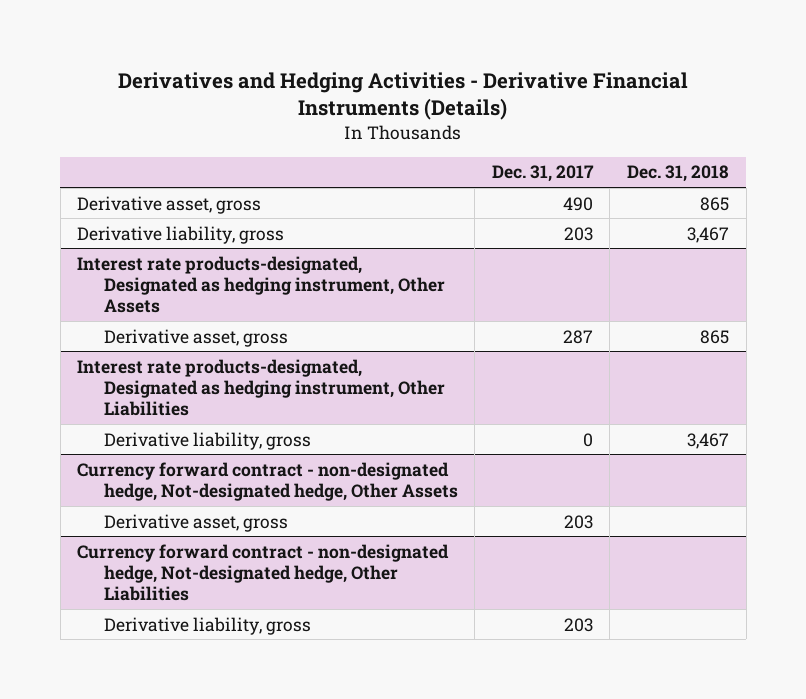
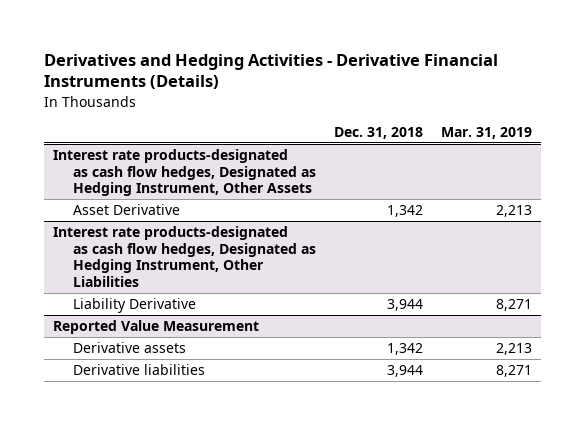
- | Dec. 31, 2017 | Dec. 31, 2018
+ | Dec. 31, 2018 | Mar. 31, 2019
- Derivative asset, gross | 490 | 865
- Derivative liability, gross | 203 | 3,467
- Interest rate products-designated, Designated as hedging instrument, Other Assets
- Derivative asset, gross | 287 | 865
- Interest rate products-designated, Designated as hedging instrument, Other Liabilities
- Derivative liability, gross | 0 | 3,467
- Currency forward contract - non-designated hedge, Not-designated hedge, Other Assets
- Derivative asset, gross | 203 |
- Currency forward contract - non-designated hedge, Not-designated hedge, Other Liabilities
- Derivative liability, gross | 203 |
+ Interest rate products-designated as cash flow hedges, Designated as Hedging Instrument, Other Assets
+ Asset Derivative | 1,342 | 2,213
+ Interest rate products-designated as cash flow hedges, Designated as Hedging Instrument, Other Liabilities
+ Liability Derivative | 3,944 | 8,271
+ Reported Value Measurement
+ Derivative assets | 1,342 | 2,213
+ Derivative liabilities | 3,944 | 8,271

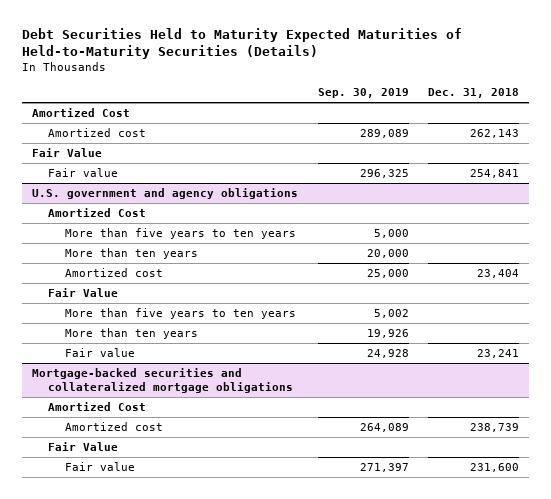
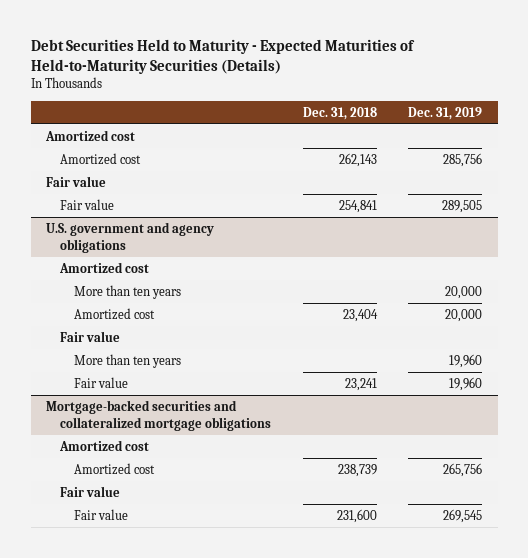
- Debt Securities Held to Maturity Expected Maturities of Held-to-Maturity Securities (Details)
+ Debt Securities Held to Maturity - Expected Maturities of Held-to-Maturity Securities (Details)
- | Sep. 30, 2019 | Dec. 31, 2018
+ | Dec. 31, 2018 | Dec. 31, 2019
- Amortized Cost
+ Amortized cost
- Fair Value
+ Fair value
@ U.S. government and agency obligations
- Amortized Cost
- More than five years to ten years | 5,000 |
+ Amortized cost
- Fair Value
- More than five years to ten years | 5,002 |
+ Fair value
@ Mortgage-backed securities and collateralized mortgage obligations
- Amortized Cost
+ Amortized cost
- Fair Value
+ Fair value

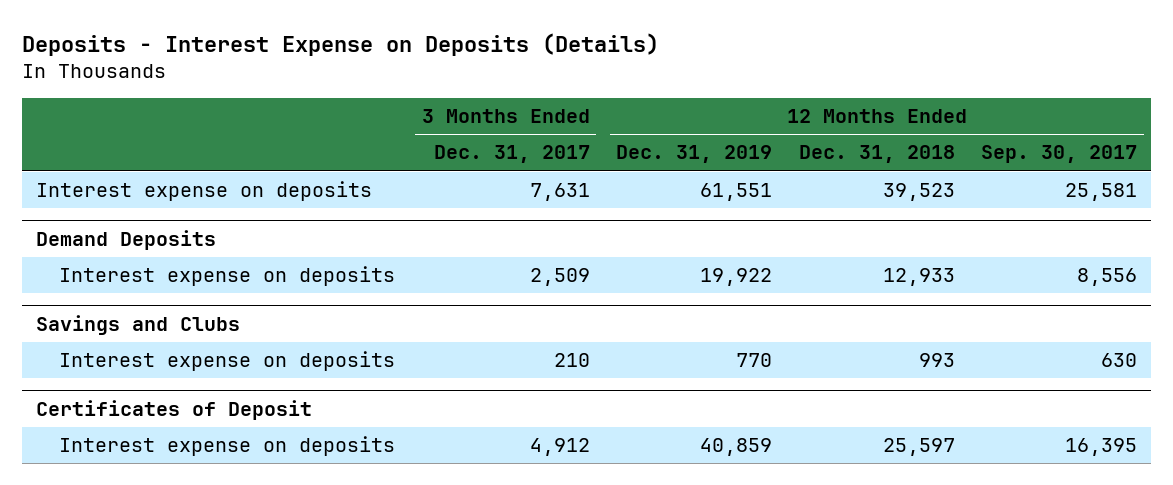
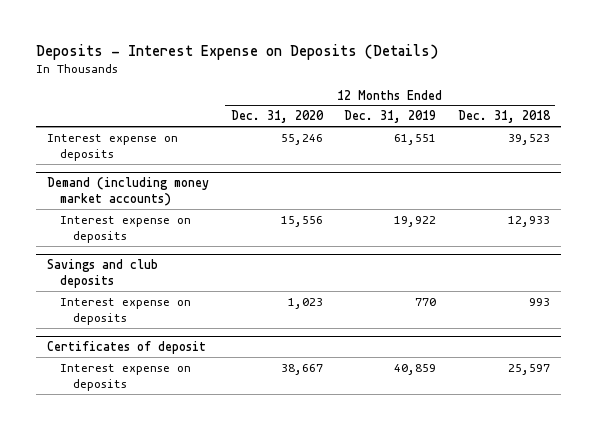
- | 3 Months Ended Dec. 31, 2017 | 12 Months Ended Dec. 31, 2019 | 12 Months Ended Dec. 31, 2018 | 12 Months Ended Sep. 30, 2017
+ | 12 Months Ended Dec. 31, 2020 | 12 Months Ended Dec. 31, 2019 | 12 Months Ended Dec. 31, 2018
- Demand Deposits
+ Demand (including money market accounts)
- Savings and Clubs
+ Savings and club deposits
- Certificates of Deposit
+ Certificates of deposit

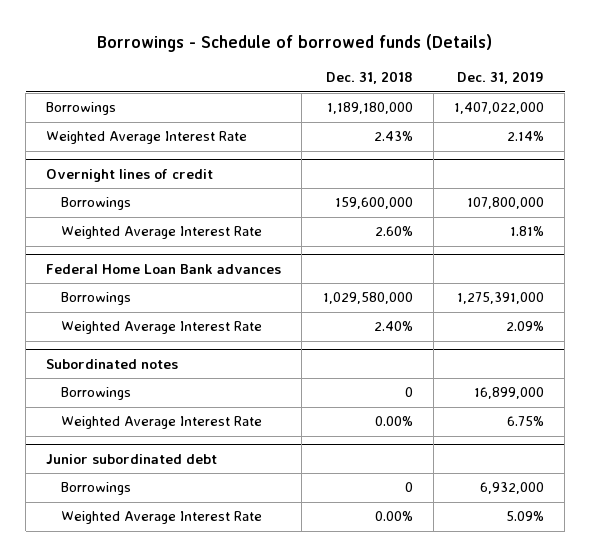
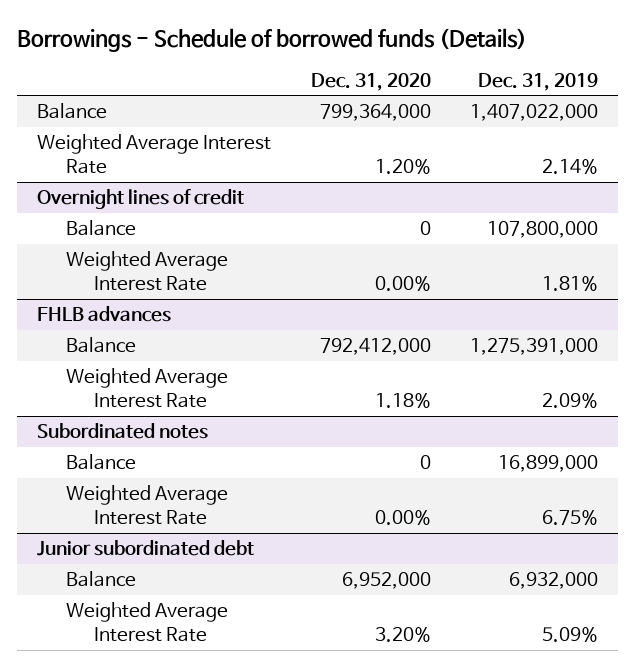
- | Dec. 31, 2018 | Dec. 31, 2019
+ | Dec. 31, 2020 | Dec. 31, 2019
- Borrowings | 1,189,180,000 | 1,407,022,000
+ Balance | 799,364,000 | 1,407,022,000
@ Overnight lines of credit
- Borrowings | 159,600,000 | 107,800,000
+ Balance | 0 | 107,800,000
- Federal Home Loan Bank advances
- Borrowings | 1,029,580,000 | 1,275,391,000
+ FHLB advances
+ Balance | 792,412,000 | 1,275,391,000
@ Subordinated notes
- Borrowings | 0 | 16,899,000
+ Balance | 0 | 16,899,000
@ Junior subordinated debt
- Borrowings | 0 | 6,932,000
+ Balance | 6,952,000 | 6,932,000

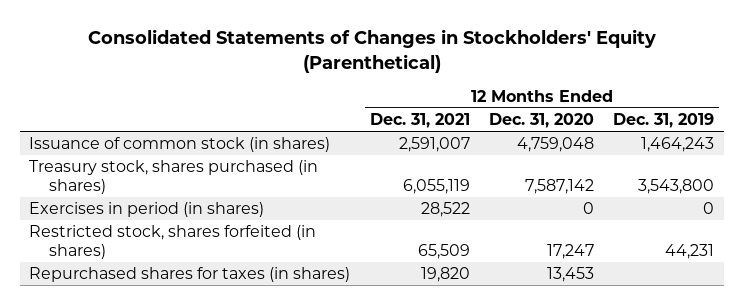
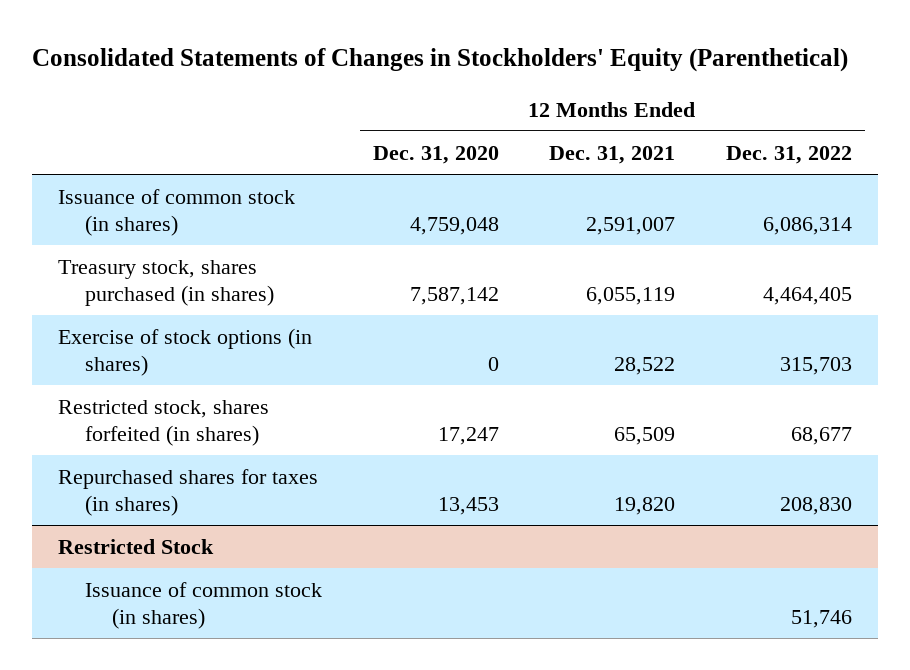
- | 12 Months Ended Dec. 31, 2021 | 12 Months Ended Dec. 31, 2020 | 12 Months Ended Dec. 31, 2019
+ | 12 Months Ended Dec. 31, 2020 | 12 Months Ended Dec. 31, 2021 | 12 Months Ended Dec. 31, 2022
- Exercises in period (in shares) | 28,522 | 0 | 0
+ Exercise of stock options (in shares) | 0 | 28,522 | 315,703
+ Restricted Stock
+ Issuance of common stock (in shares) | | | 51,746

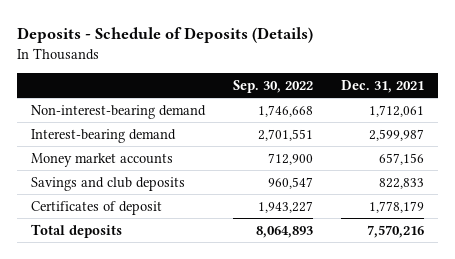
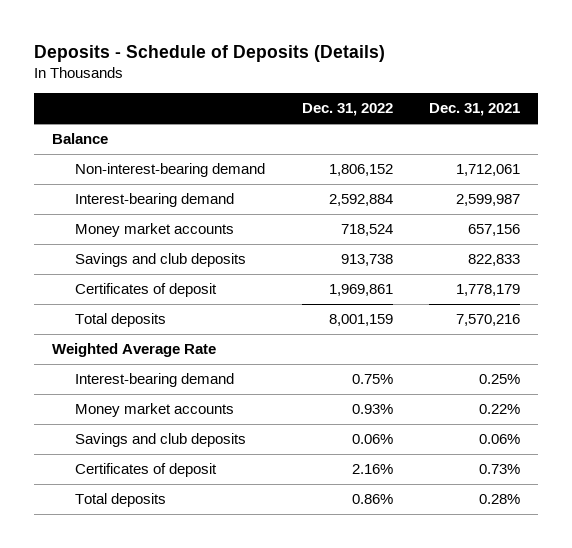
- | Sep. 30, 2022 | Dec. 31, 2021
+ | Dec. 31, 2022 | Dec. 31, 2021
+ Balance
+ Weighted Average Rate
+ Interest-bearing demand | 0.75% | 0.25%
+ Money market accounts | 0.93% | 0.22%
+ Savings and club deposits | 0.06% | 0.06%
+ Certificates of deposit | 2.16% | 0.73%
+ Total deposits | 0.86% | 0.28%

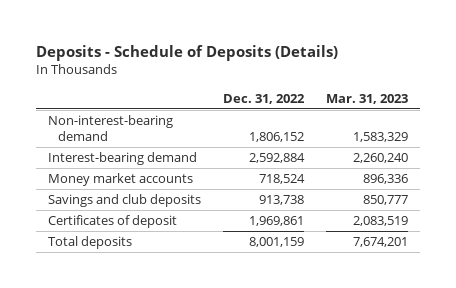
- | Dec. 31, 2022 | Dec. 31, 2021
+ | Dec. 31, 2022 | Mar. 31, 2023
- Balance
- Weighted Average Rate
- Interest-bearing demand | 0.75% | 0.25%
- Money market accounts | 0.93% | 0.22%
- Savings and club deposits | 0.06% | 0.06%
- Certificates of deposit | 2.16% | 0.73%
- Total deposits | 0.86% | 0.28%

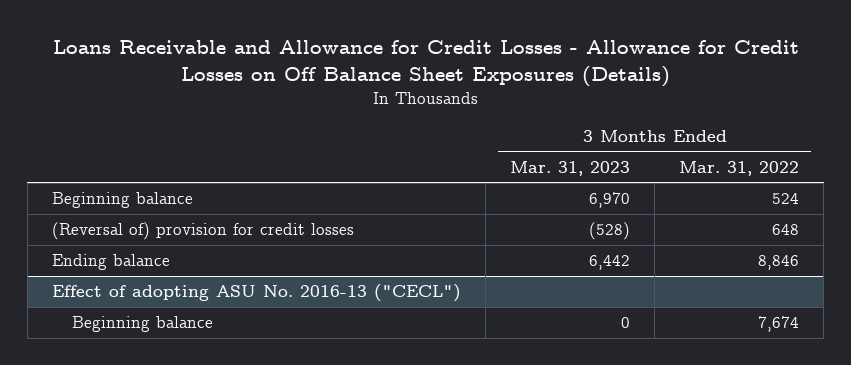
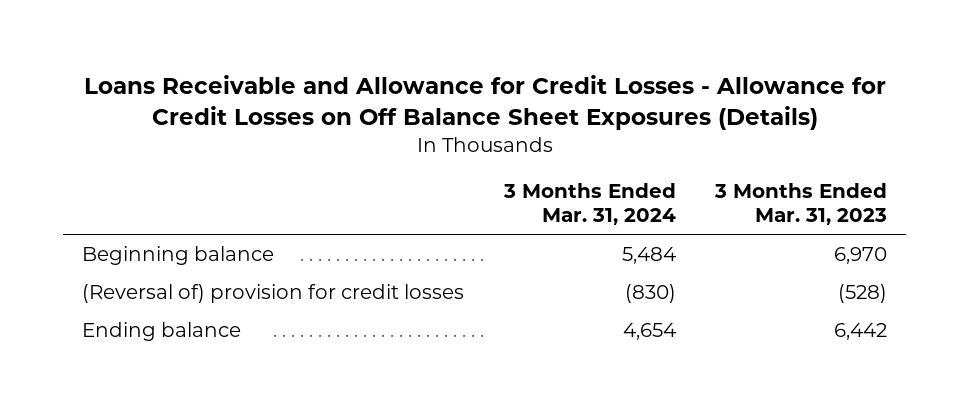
- | 3 Months Ended Mar. 31, 2023 | 3 Months Ended Mar. 31, 2022
+ | 3 Months Ended Mar. 31, 2024 | 3 Months Ended Mar. 31, 2023
- Effect of adopting ASU No. 2016-13 ("CECL")
- Beginning balance | 0 | 7,674

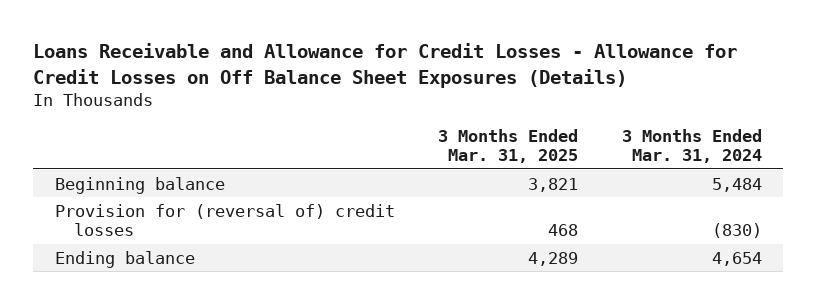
- | 3 Months Ended Mar. 31, 2024 | 3 Months Ended Mar. 31, 2023
+ | 3 Months Ended Mar. 31, 2025 | 3 Months Ended Mar. 31, 2024
- (Reversal of) provision for credit losses | (830) | (528)
+ Provision for (reversal of) credit losses | 468 | (830)

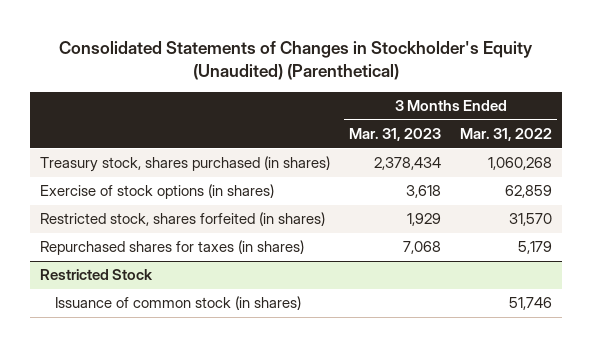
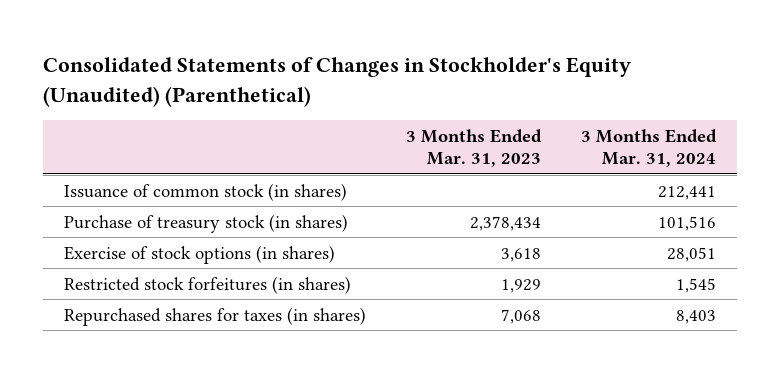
- | 3 Months Ended Mar. 31, 2023 | 3 Months Ended Mar. 31, 2022
+ | 3 Months Ended Mar. 31, 2023 | 3 Months Ended Mar. 31, 2024
- Treasury stock, shares purchased (in shares) | 2,378,434 | 1,060,268
+ Issuance of common stock (in shares) | | 212,441
+ Purchase of treasury stock (in shares) | 2,378,434 | 101,516
- Restricted stock, shares forfeited (in shares) | 1,929 | 31,570
+ Restricted stock forfeitures (in shares) | 1,929 | 1,545
- Restricted Stock
- Issuance of common stock (in shares) | | 51,746

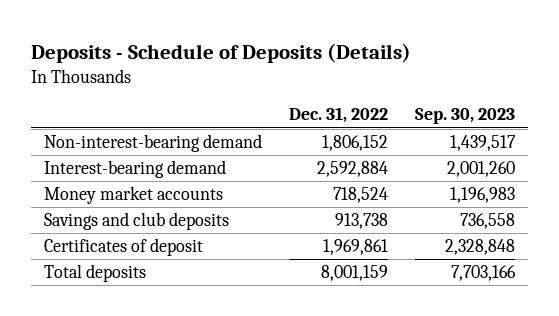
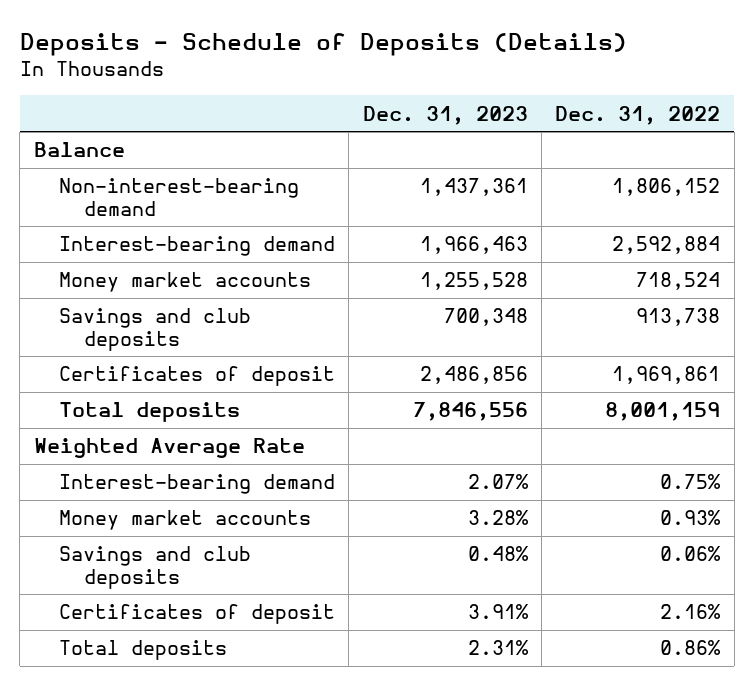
- | Dec. 31, 2022 | Sep. 30, 2023
+ | Dec. 31, 2023 | Dec. 31, 2022
+ Balance
+ Weighted Average Rate
+ Interest-bearing demand | 2.07% | 0.75%
+ Money market accounts | 3.28% | 0.93%
+ Savings and club deposits | 0.48% | 0.06%
+ Certificates of deposit | 3.91% | 2.16%
+ Total deposits | 2.31% | 0.86%

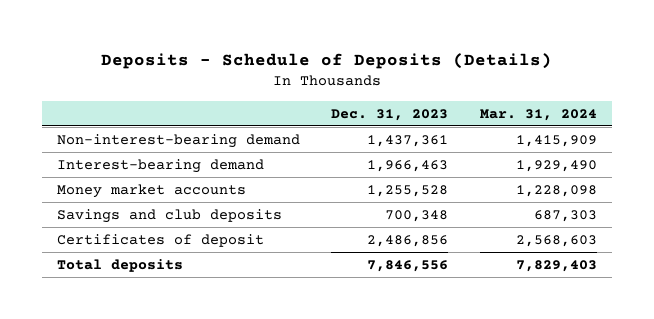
- | Dec. 31, 2023 | Dec. 31, 2022
+ | Dec. 31, 2023 | Mar. 31, 2024
- Balance
- Weighted Average Rate
- Interest-bearing demand | 2.07% | 0.75%
- Money market accounts | 3.28% | 0.93%
- Savings and club deposits | 0.48% | 0.06%
- Certificates of deposit | 3.91% | 2.16%
- Total deposits | 2.31% | 0.86%

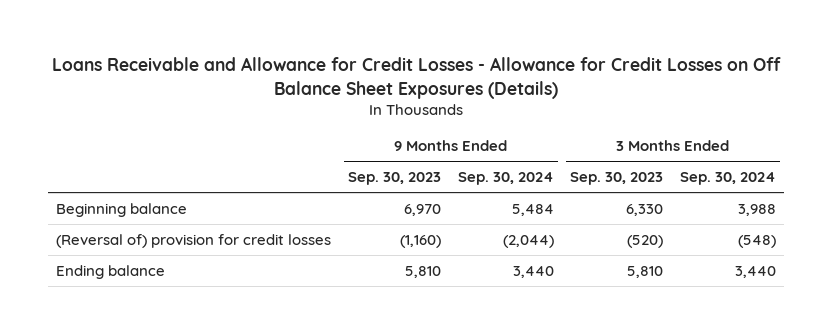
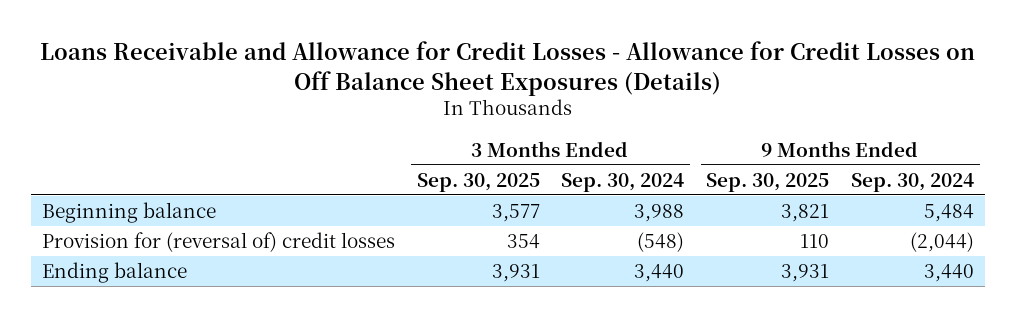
- | 9 Months Ended Sep. 30, 2023 | 9 Months Ended Sep. 30, 2024 | 3 Months Ended Sep. 30, 2023 | 3 Months Ended Sep. 30, 2024
+ | 3 Months Ended Sep. 30, 2025 | 3 Months Ended Sep. 30, 2024 | 9 Months Ended Sep. 30, 2025 | 9 Months Ended Sep. 30, 2024
- (Reversal of) provision for credit losses | (1,160) | (2,044) | (520) | (548)
+ Provision for (reversal of) credit losses | 354 | (548) | 110 | (2,044)

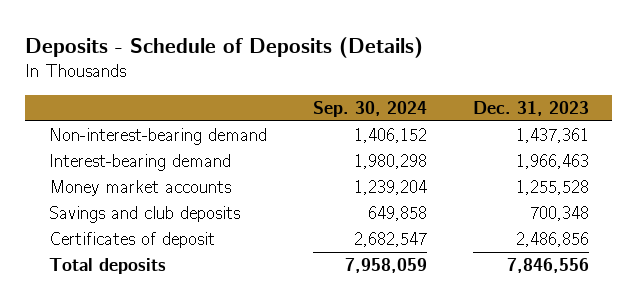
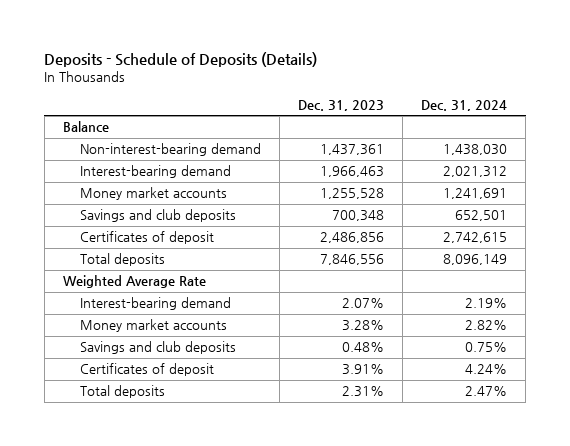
- | Sep. 30, 2024 | Dec. 31, 2023
+ | Dec. 31, 2023 | Dec. 31, 2024
+ Balance
+ Weighted Average Rate
+ Interest-bearing demand | 2.07% | 2.19%
+ Money market accounts | 3.28% | 2.82%
+ Savings and club deposits | 0.48% | 0.75%
+ Certificates of deposit | 3.91% | 4.24%
+ Total deposits | 2.31% | 2.47%

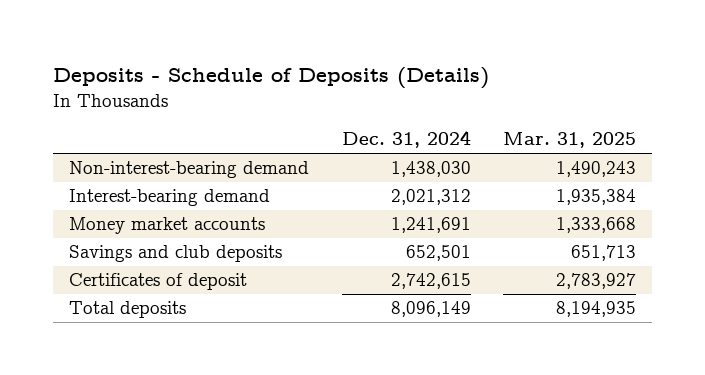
- | Dec. 31, 2023 | Dec. 31, 2024
+ | Dec. 31, 2024 | Mar. 31, 2025
- Balance
- Weighted Average Rate
- Interest-bearing demand | 2.07% | 2.19%
- Money market accounts | 3.28% | 2.82%
- Savings and club deposits | 0.48% | 0.75%
- Certificates of deposit | 3.91% | 4.24%
- Total deposits | 2.31% | 2.47%

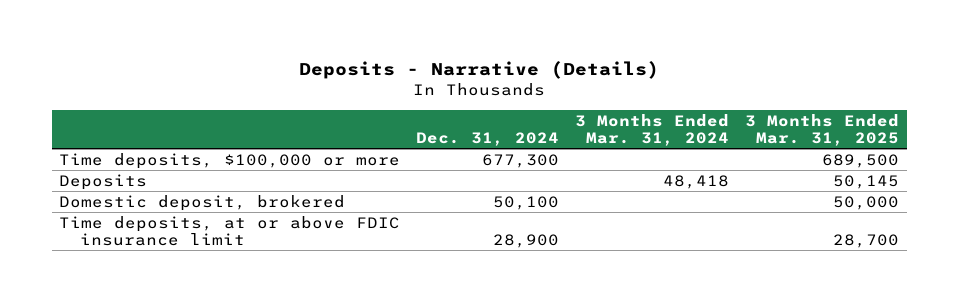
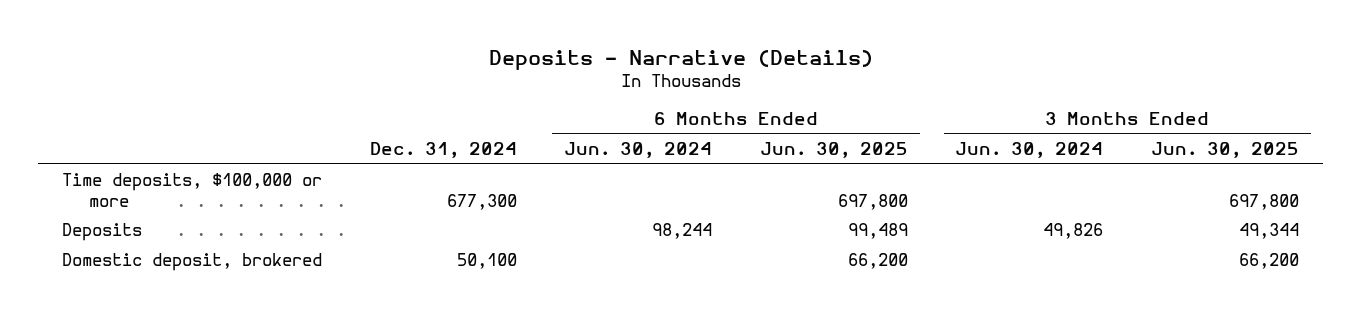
- | Dec. 31, 2024 | 3 Months Ended Mar. 31, 2024 | 3 Months Ended Mar. 31, 2025
+ | Dec. 31, 2024 | 6 Months Ended Jun. 30, 2024 | 6 Months Ended Jun. 30, 2025 | 3 Months Ended Jun. 30, 2024 | 3 Months Ended Jun. 30, 2025
- Time deposits, at or above FDIC insurance limit | 28,900 | | 28,700

